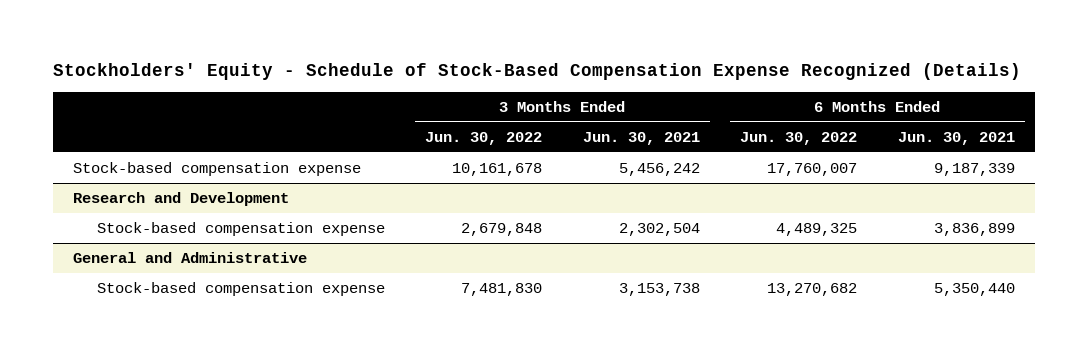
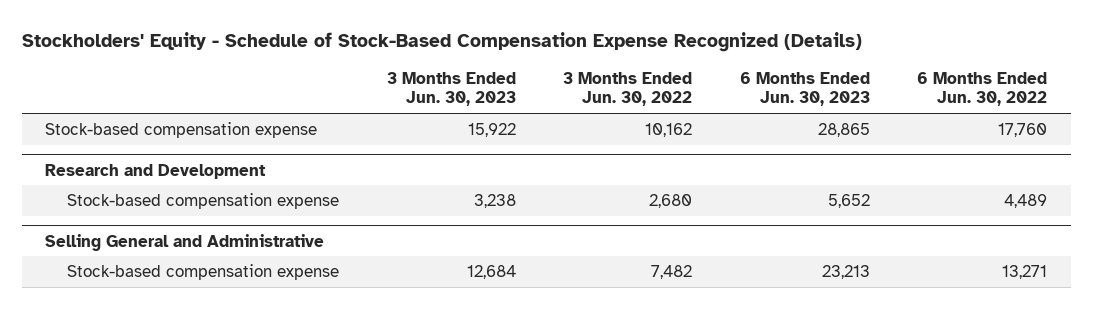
- | 3 Months Ended Jun. 30, 2022 | 3 Months Ended Jun. 30, 2021 | 6 Months Ended Jun. 30, 2022 | 6 Months Ended Jun. 30, 2021
+ | 3 Months Ended Jun. 30, 2023 | 3 Months Ended Jun. 30, 2022 | 6 Months Ended Jun. 30, 2023 | 6 Months Ended Jun. 30, 2022
- Stock-based compensation expense | 10,161,678 | 5,456,242 | 17,760,007 | 9,187,339
+ Stock-based compensation expense | 15,922 | 10,162 | 28,865 | 17,760
@ Research and Development
- Stock-based compensation expense | 2,679,848 | 2,302,504 | 4,489,325 | 3,836,899
- General and Administrative
- Stock-based compensation expense | 7,481,830 | 3,153,738 | 13,270,682 | 5,350,440
@ Research and Development
+ Stock-based compensation expense | 3,238 | 2,680 | 5,652 | 4,489
+ Selling General and Administrative
+ Stock-based compensation expense | 12,684 | 7,482 | 23,213 | 13,271

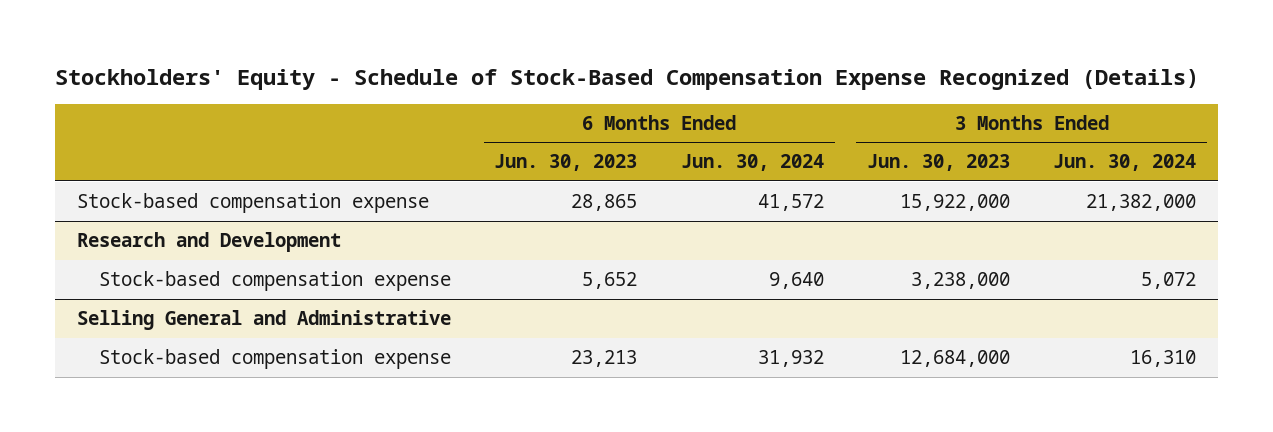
- | 3 Months Ended Jun. 30, 2023 | 3 Months Ended Jun. 30, 2022 | 6 Months Ended Jun. 30, 2023 | 6 Months Ended Jun. 30, 2022
+ | 6 Months Ended Jun. 30, 2023 | 6 Months Ended Jun. 30, 2024 | 3 Months Ended Jun. 30, 2023 | 3 Months Ended Jun. 30, 2024
- Stock-based compensation expense | 15,922 | 10,162 | 28,865 | 17,760
+ Stock-based compensation expense | 28,865 | 41,572 | 15,922,000 | 21,382,000
@ Research and Development
- Stock-based compensation expense | 3,238 | 2,680 | 5,652 | 4,489
+ Stock-based compensation expense | 5,652 | 9,640 | 3,238,000 | 5,072
@ Selling General and Administrative
- Stock-based compensation expense | 12,684 | 7,482 | 23,213 | 13,271
+ Stock-based compensation expense | 23,213 | 31,932 | 12,684,000 | 16,310

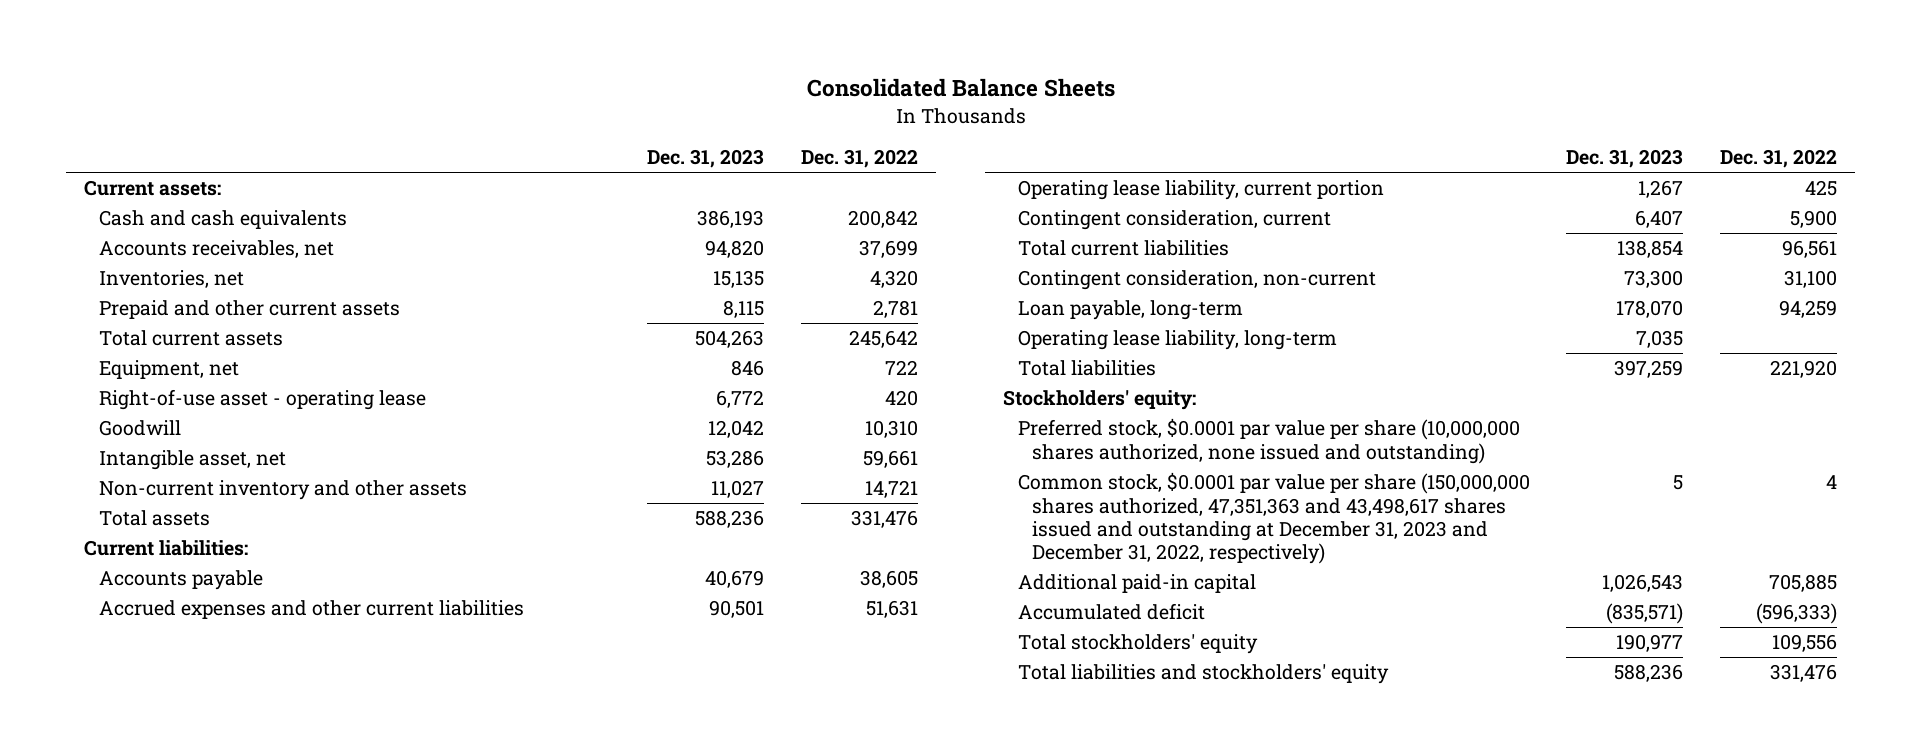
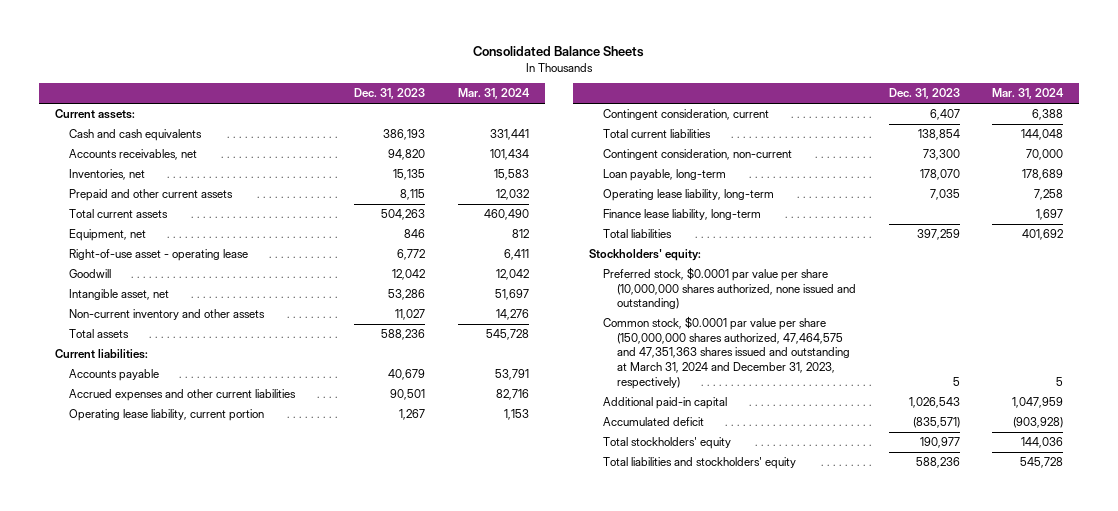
- | Dec. 31, 2023 | Dec. 31, 2022
+ | Dec. 31, 2023 | Mar. 31, 2024
+ Finance lease liability, long-term | | 1,697
- Common stock, $0.0001 par value per share (150,000,000 shares authorized, 47,351,363 and 43,498,617 shares issued and outstanding at December 31, 2023 and December 31, 2022, respectively) | 5 | 4
+ Common stock, $0.0001 par value per share (150,000,000 shares authorized, 47,464,575 and 47,351,363 shares issued and outstanding at March 31, 2024 and December 31, 2023, respectively) | 5 | 5

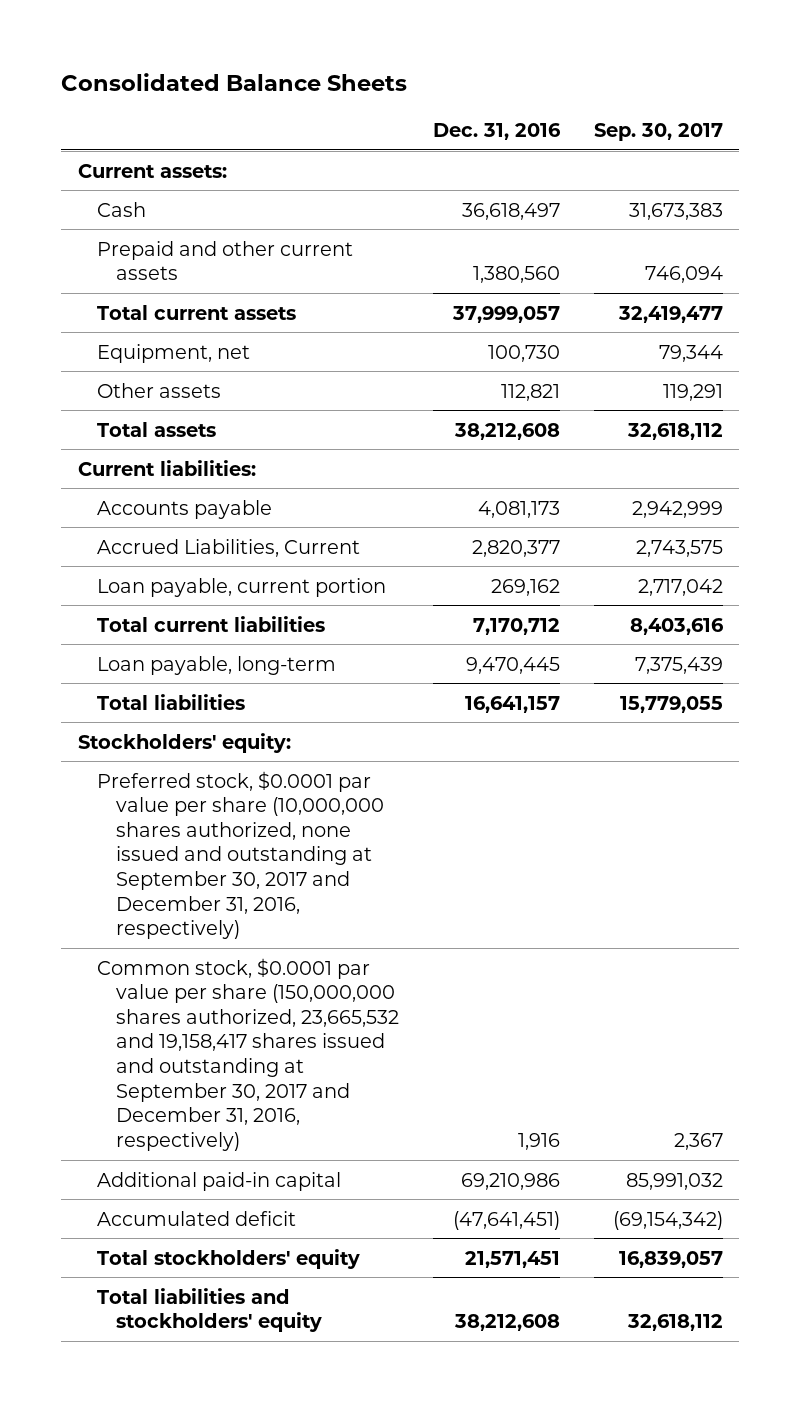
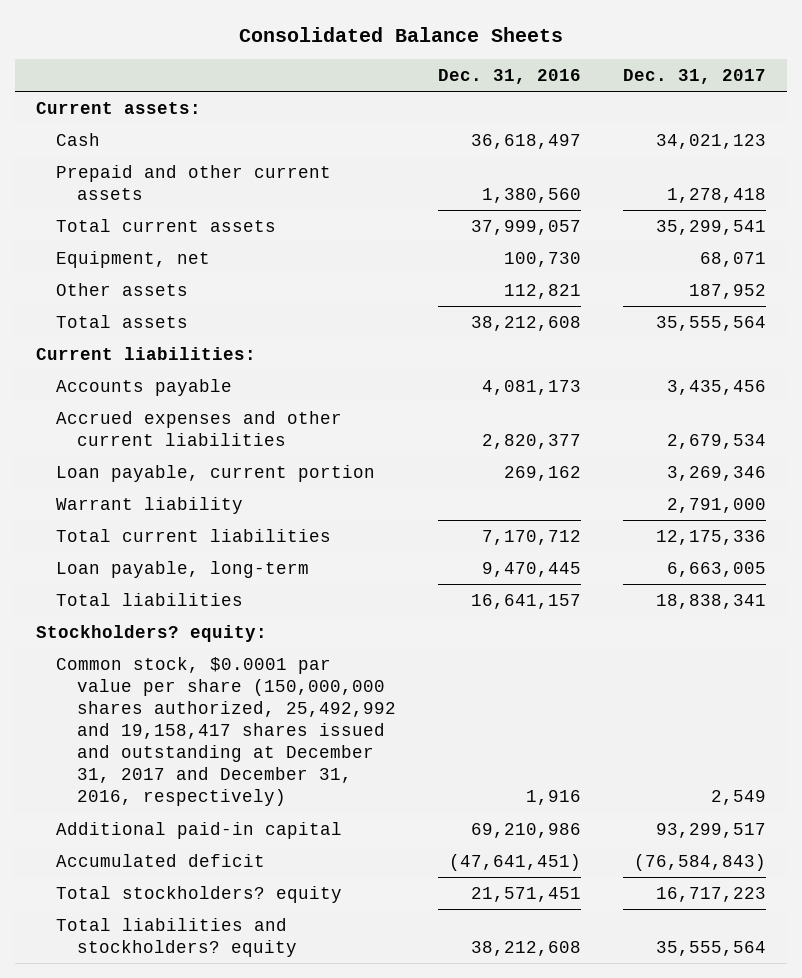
- | Dec. 31, 2016 | Sep. 30, 2017
+ | Dec. 31, 2016 | Dec. 31, 2017
- Accrued Liabilities, Current | 2,820,377 | 2,743,575
+ Accrued expenses and other current liabilities | 2,820,377 | 2,679,534
+ Warrant liability | | 2,791,000
- Stockholders' equity:
- Preferred stock, $0.0001 par value per share (10,000,000 shares authorized, none issued and outstanding at September 30, 2017 and December 31, 2016, respectively)
- Common stock, $0.0001 par value per share (150,000,000 shares authorized, 23,665,532 and 19,158,417 shares issued and outstanding at September 30, 2017 and December 31, 2016, respectively) | 1,916 | 2,367
+ Stockholders? equity:
+ Common stock, $0.0001 par value per share (150,000,000 shares authorized, 25,492,992 and 19,158,417 shares issued and outstanding at December 31, 2017 and December 31, 2016, respectively) | 1,916 | 2,549
- Total stockholders' equity | 21,571,451 | 16,839,057
- Total liabilities and stockholders' equity | 38,212,608 | 32,618,112
+ Total stockholders? equity | 21,571,451 | 16,717,223
+ Total liabilities and stockholders? equity | 38,212,608 | 35,555,564

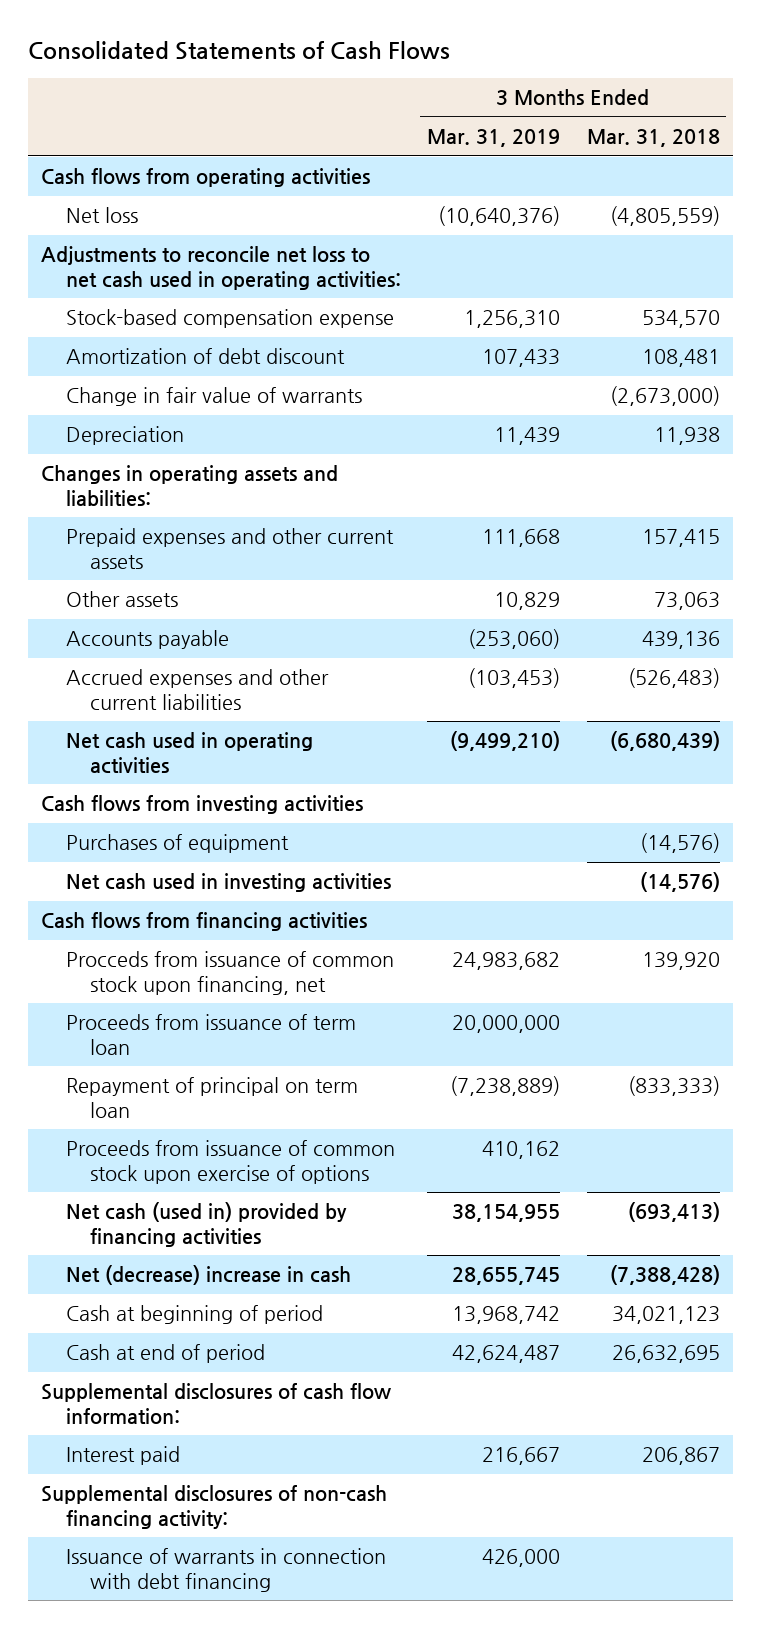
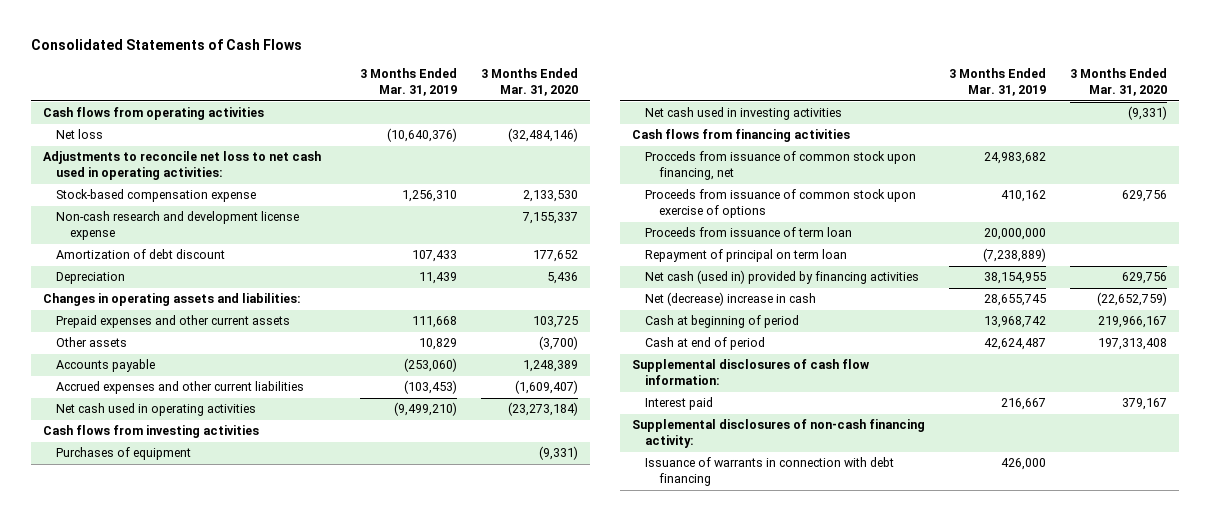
- | 3 Months Ended Mar. 31, 2019 | 3 Months Ended Mar. 31, 2018
+ | 3 Months Ended Mar. 31, 2019 | 3 Months Ended Mar. 31, 2020
+ Non-cash research and development license expense | | 7,155,337
- Change in fair value of warrants | | (2,673,000)
moved up: Proceeds from issuance of common stock upon exercise of options | 410,162 | 629,756

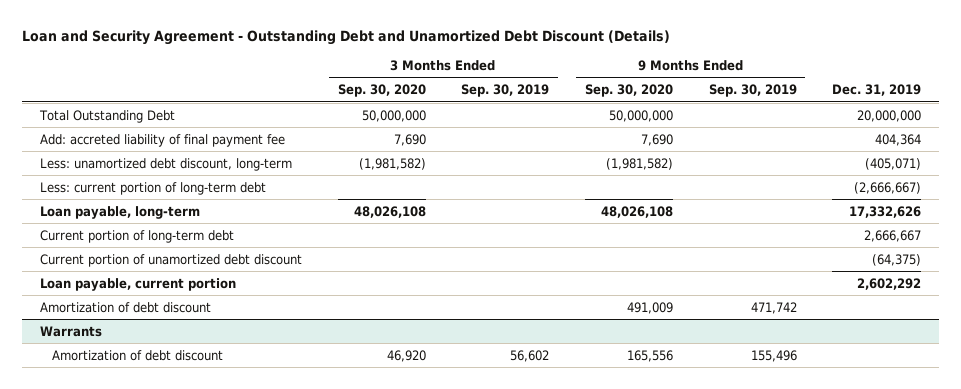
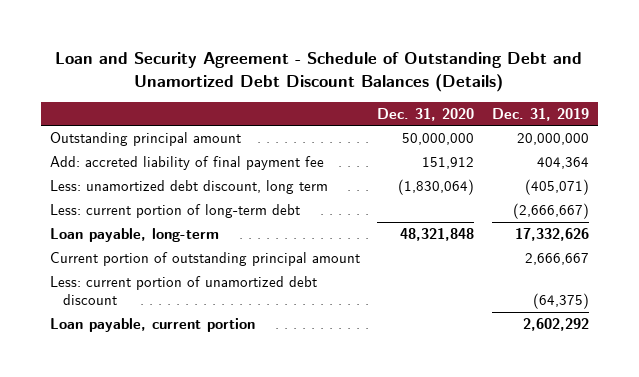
- Loan and Security Agreement - Outstanding Debt and Unamortized Debt Discount (Details)
+ Loan and Security Agreement - Schedule of Outstanding Debt and Unamortized Debt Discount Balances (Details)
- | 3 Months Ended Sep. 30, 2020 | 3 Months Ended Sep. 30, 2019 | 9 Months Ended Sep. 30, 2020 | 9 Months Ended Sep. 30, 2019 | Dec. 31, 2019
+ | Dec. 31, 2020 | Dec. 31, 2019
- Total Outstanding Debt | 50,000,000 | | 50,000,000 | | 20,000,000
+ Outstanding principal amount | 50,000,000 | 20,000,000
- Less: unamortized debt discount, long-term | (1,981,582) | | (1,981,582) | | (405,071)
+ Less: unamortized debt discount, long term | (1,830,064) | (405,071)
- Current portion of long-term debt | | | | | 2,666,667
- Current portion of unamortized debt discount | | | | | (64,375)
+ Current portion of outstanding principal amount | | 2,666,667
+ Less: current portion of unamortized debt discount | | (64,375)
- Amortization of debt discount | | | 491,009 | 471,742 |
- Warrants
- Amortization of debt discount | 46,920 | 56,602 | 165,556 | 155,496 |

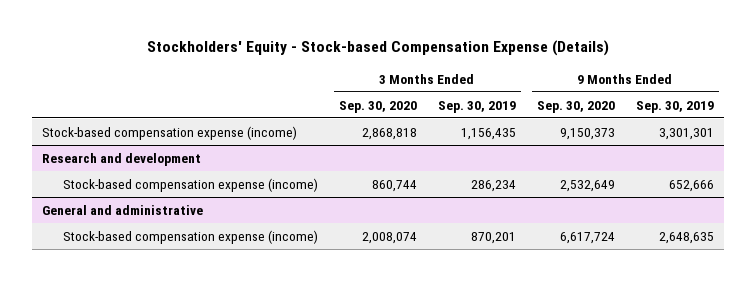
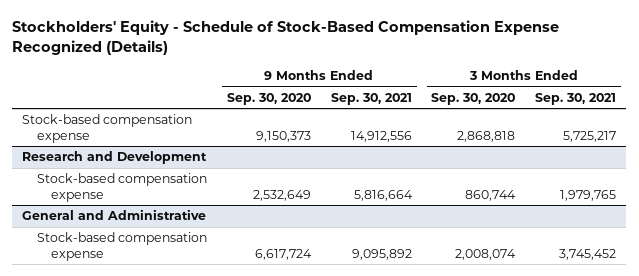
- Stockholders' Equity - Stock-based Compensation Expense (Details)
+ Stockholders' Equity - Schedule of Stock-Based Compensation Expense Recognized (Details)
- | 3 Months Ended Sep. 30, 2020 | 3 Months Ended Sep. 30, 2019 | 9 Months Ended Sep. 30, 2020 | 9 Months Ended Sep. 30, 2019
+ | 9 Months Ended Sep. 30, 2020 | 9 Months Ended Sep. 30, 2021 | 3 Months Ended Sep. 30, 2020 | 3 Months Ended Sep. 30, 2021
- Stock-based compensation expense (income) | 2,868,818 | 1,156,435 | 9,150,373 | 3,301,301
- Research and development
- Stock-based compensation expense (income) | 860,744 | 286,234 | 2,532,649 | 652,666
- General and administrative
- Stock-based compensation expense (income) | 2,008,074 | 870,201 | 6,617,724 | 2,648,635
+ Stock-based compensation expense | 9,150,373 | 14,912,556 | 2,868,818 | 5,725,217
+ Research and Development
+ Stock-based compensation expense | 2,532,649 | 5,816,664 | 860,744 | 1,979,765
+ General and Administrative
+ Stock-based compensation expense | 6,617,724 | 9,095,892 | 2,008,074 | 3,745,452

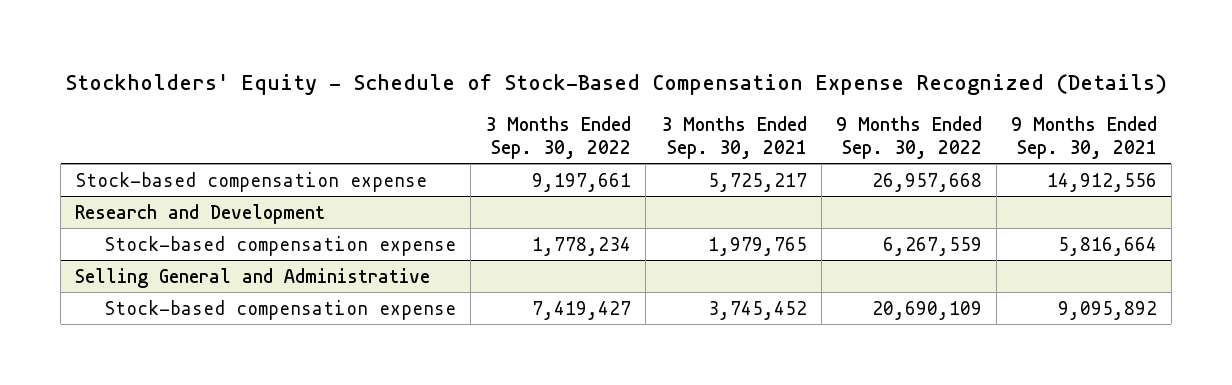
- | 9 Months Ended Sep. 30, 2020 | 9 Months Ended Sep. 30, 2021 | 3 Months Ended Sep. 30, 2020 | 3 Months Ended Sep. 30, 2021
+ | 3 Months Ended Sep. 30, 2022 | 3 Months Ended Sep. 30, 2021 | 9 Months Ended Sep. 30, 2022 | 9 Months Ended Sep. 30, 2021
- General and Administrative
+ Selling General and Administrative

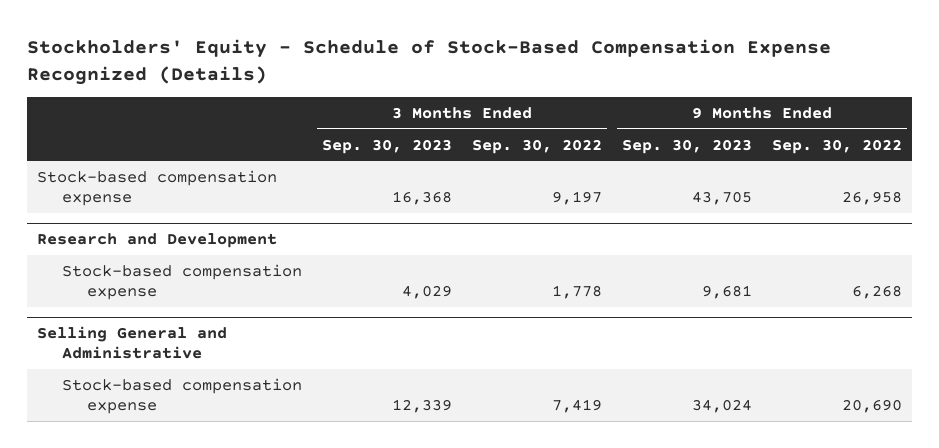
- | 3 Months Ended Sep. 30, 2022 | 3 Months Ended Sep. 30, 2021 | 9 Months Ended Sep. 30, 2022 | 9 Months Ended Sep. 30, 2021
+ | 3 Months Ended Sep. 30, 2023 | 3 Months Ended Sep. 30, 2022 | 9 Months Ended Sep. 30, 2023 | 9 Months Ended Sep. 30, 2022
- Stock-based compensation expense | 9,197,661 | 5,725,217 | 26,957,668 | 14,912,556
+ Stock-based compensation expense | 16,368 | 9,197 | 43,705 | 26,958
@ Research and Development
- Stock-based compensation expense | 1,778,234 | 1,979,765 | 6,267,559 | 5,816,664
+ Stock-based compensation expense | 4,029 | 1,778 | 9,681 | 6,268
@ Selling General and Administrative
- Stock-based compensation expense | 7,419,427 | 3,745,452 | 20,690,109 | 9,095,892
+ Stock-based compensation expense | 12,339 | 7,419 | 34,024 | 20,690

